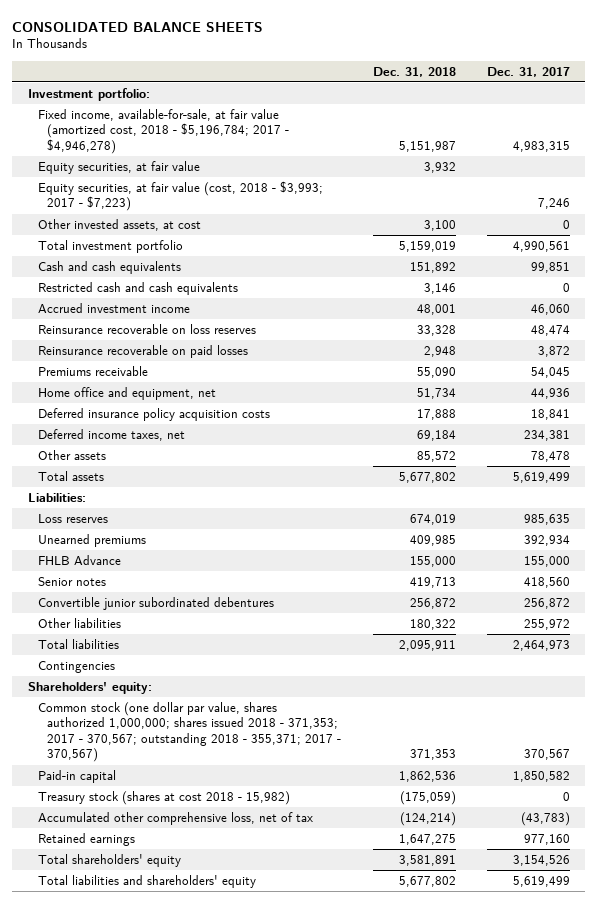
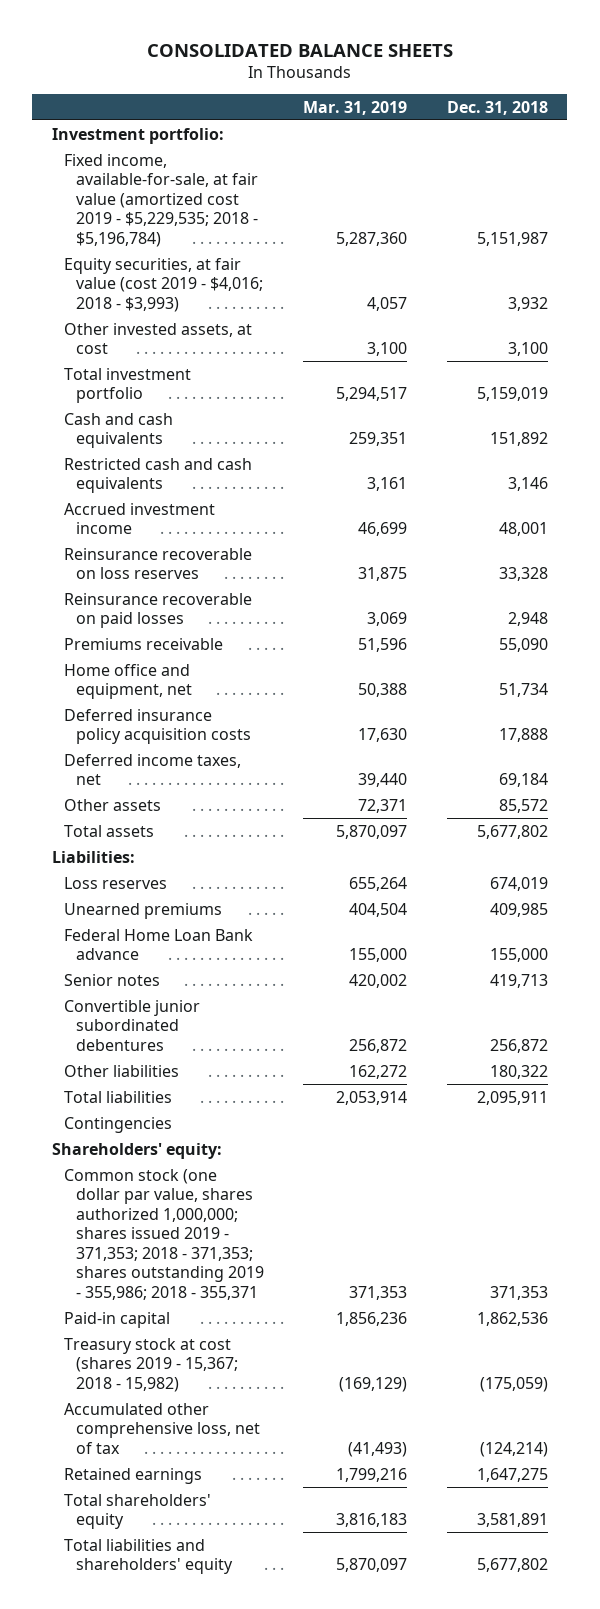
- | Dec. 31, 2018 | Dec. 31, 2017
+ | Mar. 31, 2019 | Dec. 31, 2018
- Fixed income, available-for-sale, at fair value (amortized cost, 2018 - $5,196,784; 2017 - $4,946,278) | 5,151,987 | 4,983,315
- Equity securities, at fair value | 3,932 |
- Equity securities, at fair value (cost, 2018 - $3,993; 2017 - $7,223) | | 7,246
+ Fixed income, available-for-sale, at fair value (amortized cost 2019 - $5,229,535; 2018 - $5,196,784) | 5,287,360 | 5,151,987
+ Equity securities, at fair value (cost 2019 - $4,016; 2018 - $3,993) | 4,057 | 3,932
- FHLB Advance | 155,000 | 155,000
+ Federal Home Loan Bank advance | 155,000 | 155,000
- Common stock (one dollar par value, shares authorized 1,000,000; shares issued 2018 - 371,353; 2017 - 370,567; outstanding 2018 - 355,371; 2017 - 370,567) | 371,353 | 370,567
+ Common stock (one dollar par value, shares authorized 1,000,000; shares issued 2019 - 371,353; 2018 - 371,353; shares outstanding 2019 - 355,986; 2018 - 355,371 | 371,353 | 371,353
- Treasury stock (shares at cost 2018 - 15,982) | (175,059) | 0
+ Treasury stock at cost (shares 2019 - 15,367; 2018 - 15,982) | (169,129) | (175,059)

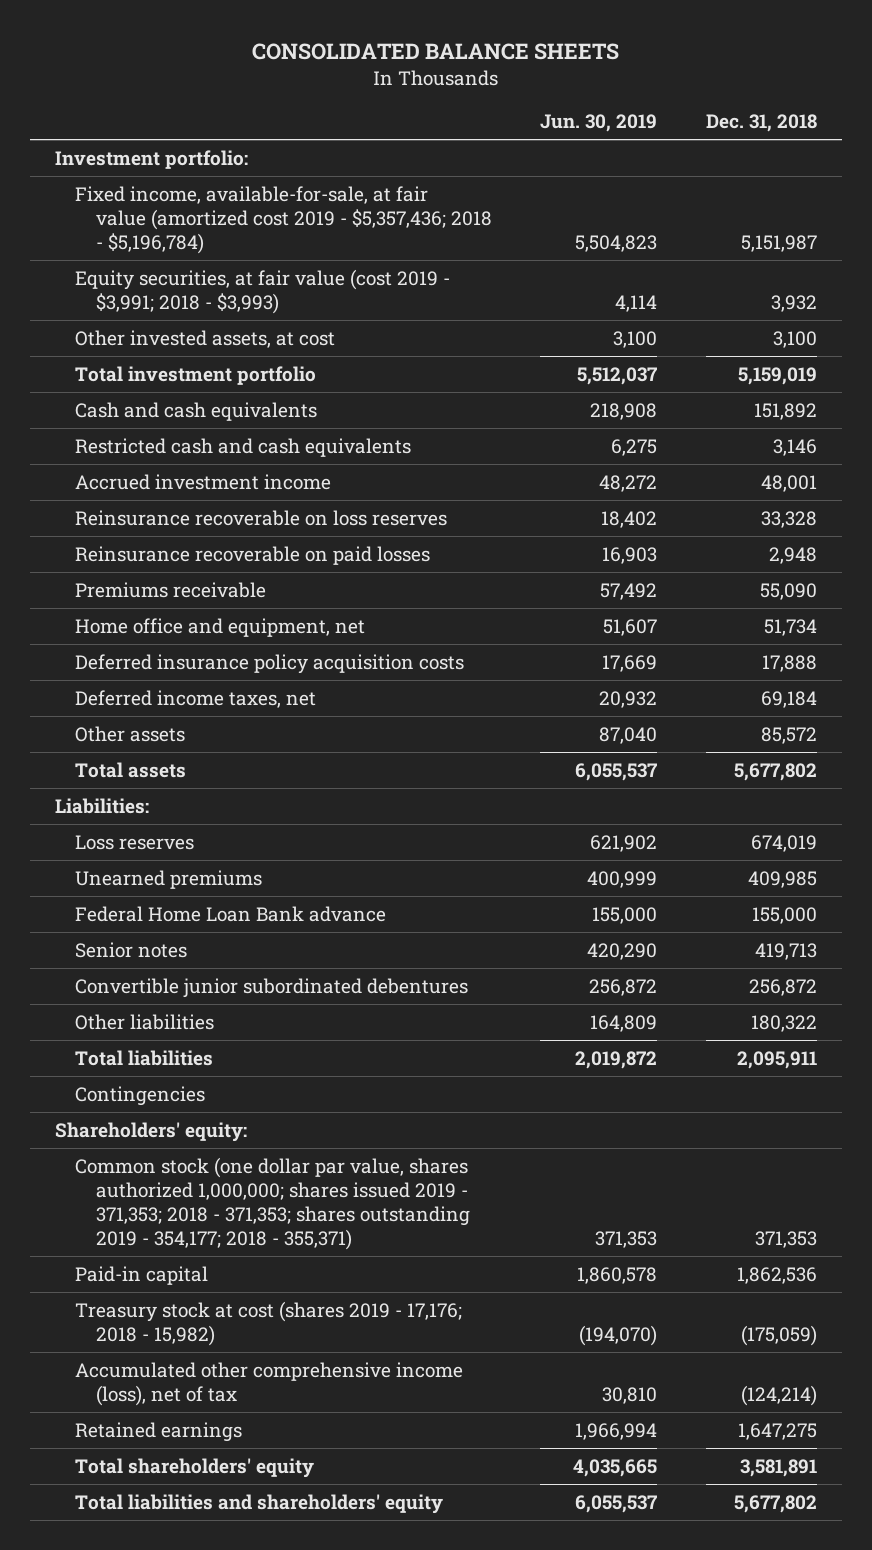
- | Mar. 31, 2019 | Dec. 31, 2018
+ | Jun. 30, 2019 | Dec. 31, 2018
- Fixed income, available-for-sale, at fair value (amortized cost 2019 - $5,229,535; 2018 - $5,196,784) | 5,287,360 | 5,151,987
- Equity securities, at fair value (cost 2019 - $4,016; 2018 - $3,993) | 4,057 | 3,932
+ Fixed income, available-for-sale, at fair value (amortized cost 2019 - $5,357,436; 2018 - $5,196,784) | 5,504,823 | 5,151,987
+ Equity securities, at fair value (cost 2019 - $3,991; 2018 - $3,993) | 4,114 | 3,932
- Common stock (one dollar par value, shares authorized 1,000,000; shares issued 2019 - 371,353; 2018 - 371,353; shares outstanding 2019 - 355,986; 2018 - 355,371 | 371,353 | 371,353
+ Common stock (one dollar par value, shares authorized 1,000,000; shares issued 2019 - 371,353; 2018 - 371,353; shares outstanding 2019 - 354,177; 2018 - 355,371) | 371,353 | 371,353
- Treasury stock at cost (shares 2019 - 15,367; 2018 - 15,982) | (169,129) | (175,059)
- Accumulated other comprehensive loss, net of tax | (41,493) | (124,214)
+ Treasury stock at cost (shares 2019 - 17,176; 2018 - 15,982) | (194,070) | (175,059)
+ Accumulated other comprehensive income (loss), net of tax | 30,810 | (124,214)

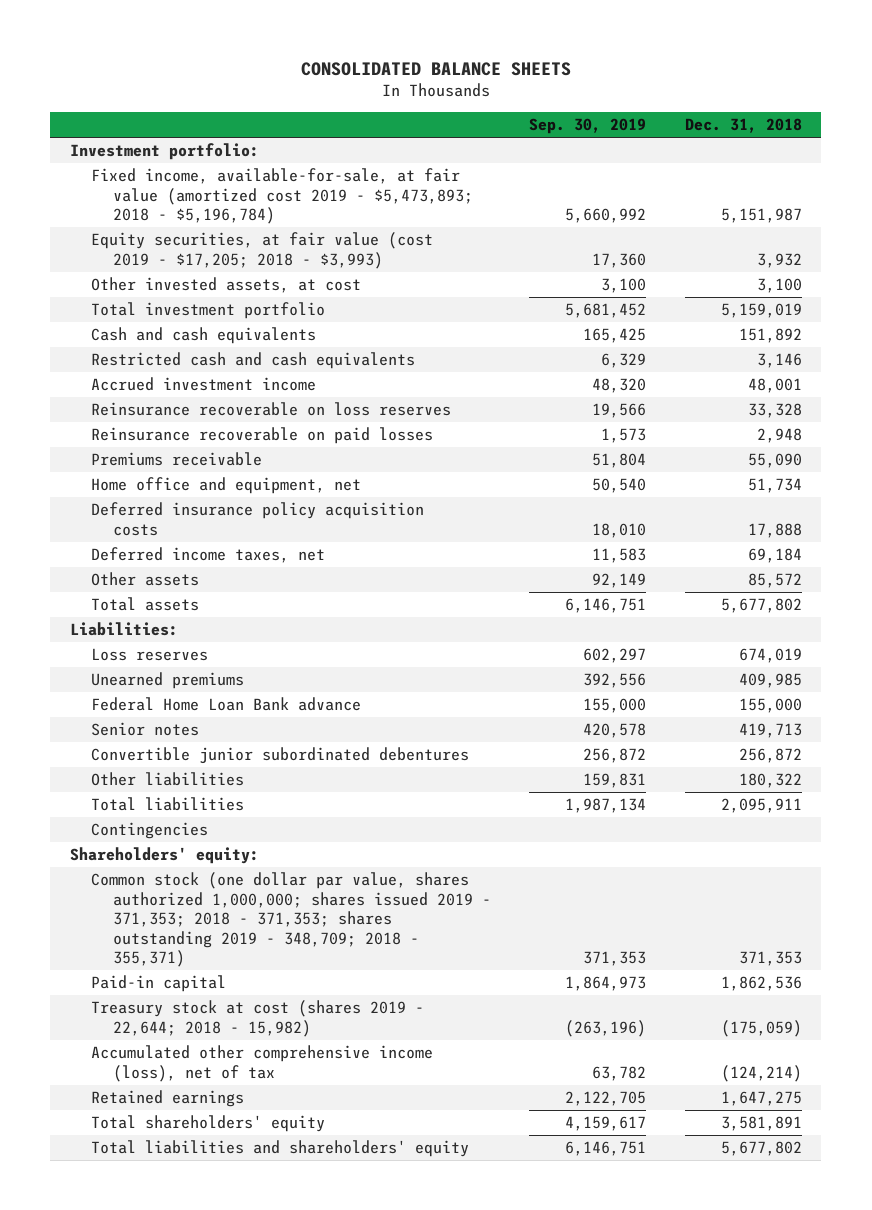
- | Jun. 30, 2019 | Dec. 31, 2018
+ | Sep. 30, 2019 | Dec. 31, 2018
- Fixed income, available-for-sale, at fair value (amortized cost 2019 - $5,357,436; 2018 - $5,196,784) | 5,504,823 | 5,151,987
- Equity securities, at fair value (cost 2019 - $3,991; 2018 - $3,993) | 4,114 | 3,932
+ Fixed income, available-for-sale, at fair value (amortized cost 2019 - $5,473,893; 2018 - $5,196,784) | 5,660,992 | 5,151,987
+ Equity securities, at fair value (cost 2019 - $17,205; 2018 - $3,993) | 17,360 | 3,932
- Common stock (one dollar par value, shares authorized 1,000,000; shares issued 2019 - 371,353; 2018 - 371,353; shares outstanding 2019 - 354,177; 2018 - 355,371) | 371,353 | 371,353
+ Common stock (one dollar par value, shares authorized 1,000,000; shares issued 2019 - 371,353; 2018 - 371,353; shares outstanding 2019 - 348,709; 2018 - 355,371) | 371,353 | 371,353
- Treasury stock at cost (shares 2019 - 17,176; 2018 - 15,982) | (194,070) | (175,059)
+ Treasury stock at cost (shares 2019 - 22,644; 2018 - 15,982) | (263,196) | (175,059)

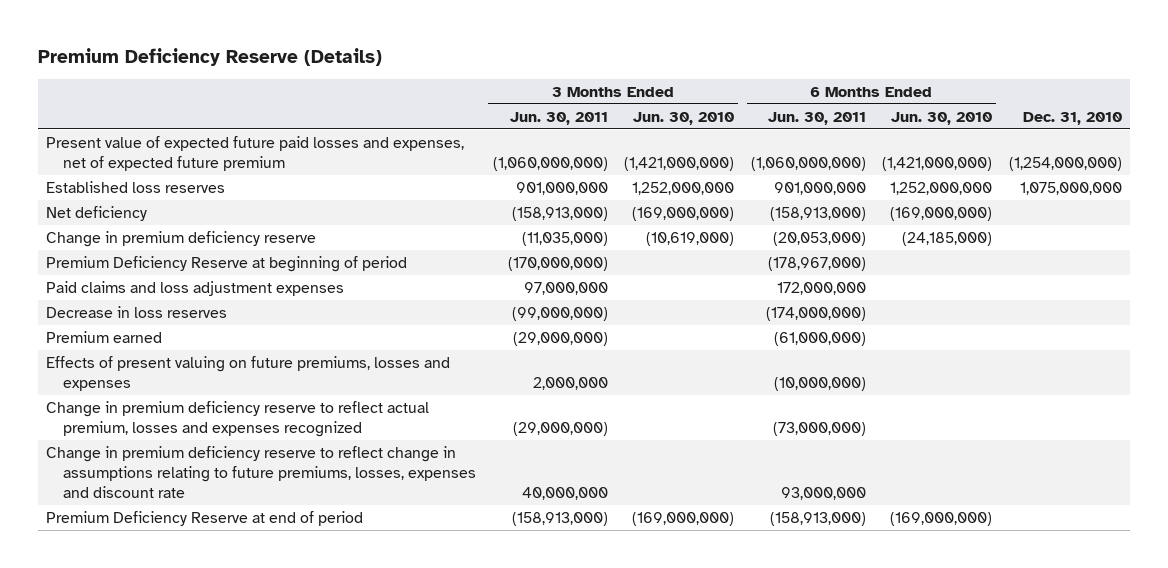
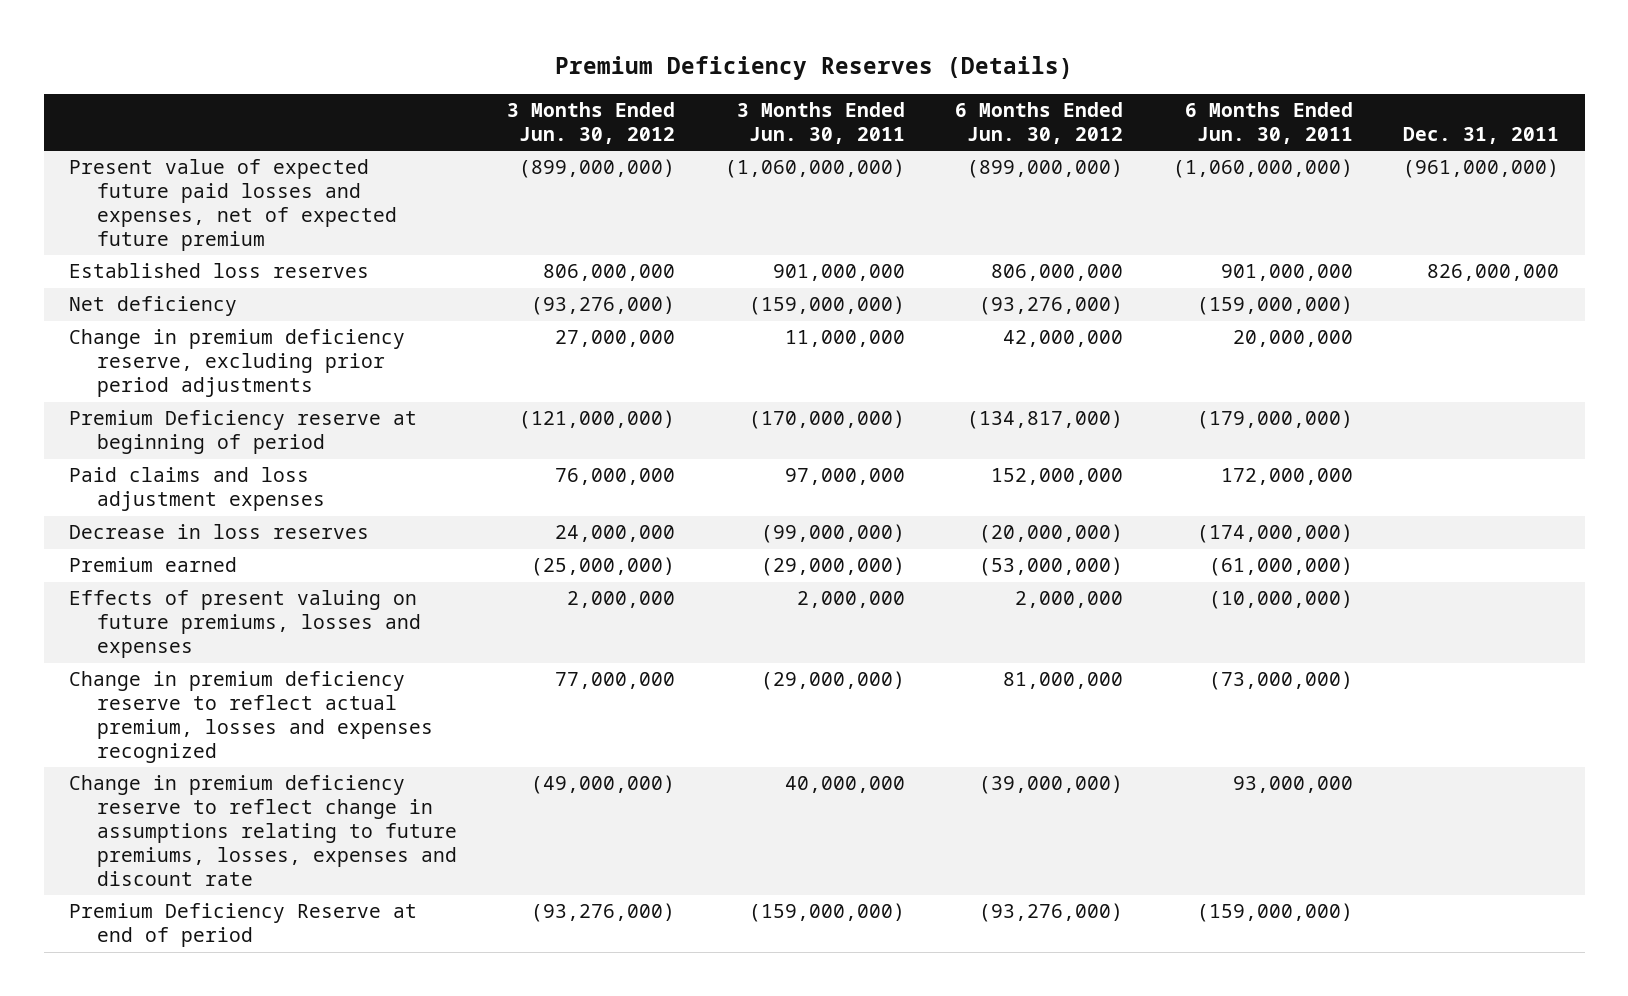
- Premium Deficiency Reserve (Details)
+ Premium Deficiency Reserves (Details)
- | 3 Months Ended Jun. 30, 2011 | 3 Months Ended Jun. 30, 2010 | 6 Months Ended Jun. 30, 2011 | 6 Months Ended Jun. 30, 2010 | Dec. 31, 2010
+ | 3 Months Ended Jun. 30, 2012 | 3 Months Ended Jun. 30, 2011 | 6 Months Ended Jun. 30, 2012 | 6 Months Ended Jun. 30, 2011 | Dec. 31, 2011
- Net deficiency | (158,913,000) | (169,000,000) | (158,913,000) | (169,000,000) |
- Change in premium deficiency reserve | (11,035,000) | (10,619,000) | (20,053,000) | (24,185,000) |
- Premium Deficiency Reserve at beginning of period | (170,000,000) | | (178,967,000) | |
+ Net deficiency | (93,276,000) | (159,000,000) | (93,276,000) | (159,000,000) |
+ Change in premium deficiency reserve, excluding prior period adjustments | 27,000,000 | 11,000,000 | 42,000,000 | 20,000,000 |
+ Premium Deficiency reserve at beginning of period | (121,000,000) | (170,000,000) | (134,817,000) | (179,000,000) |
- Premium Deficiency Reserve at end of period | (158,913,000) | (169,000,000) | (158,913,000) | (169,000,000) |
+ Premium Deficiency Reserve at end of period | (93,276,000) | (159,000,000) | (93,276,000) | (159,000,000) |

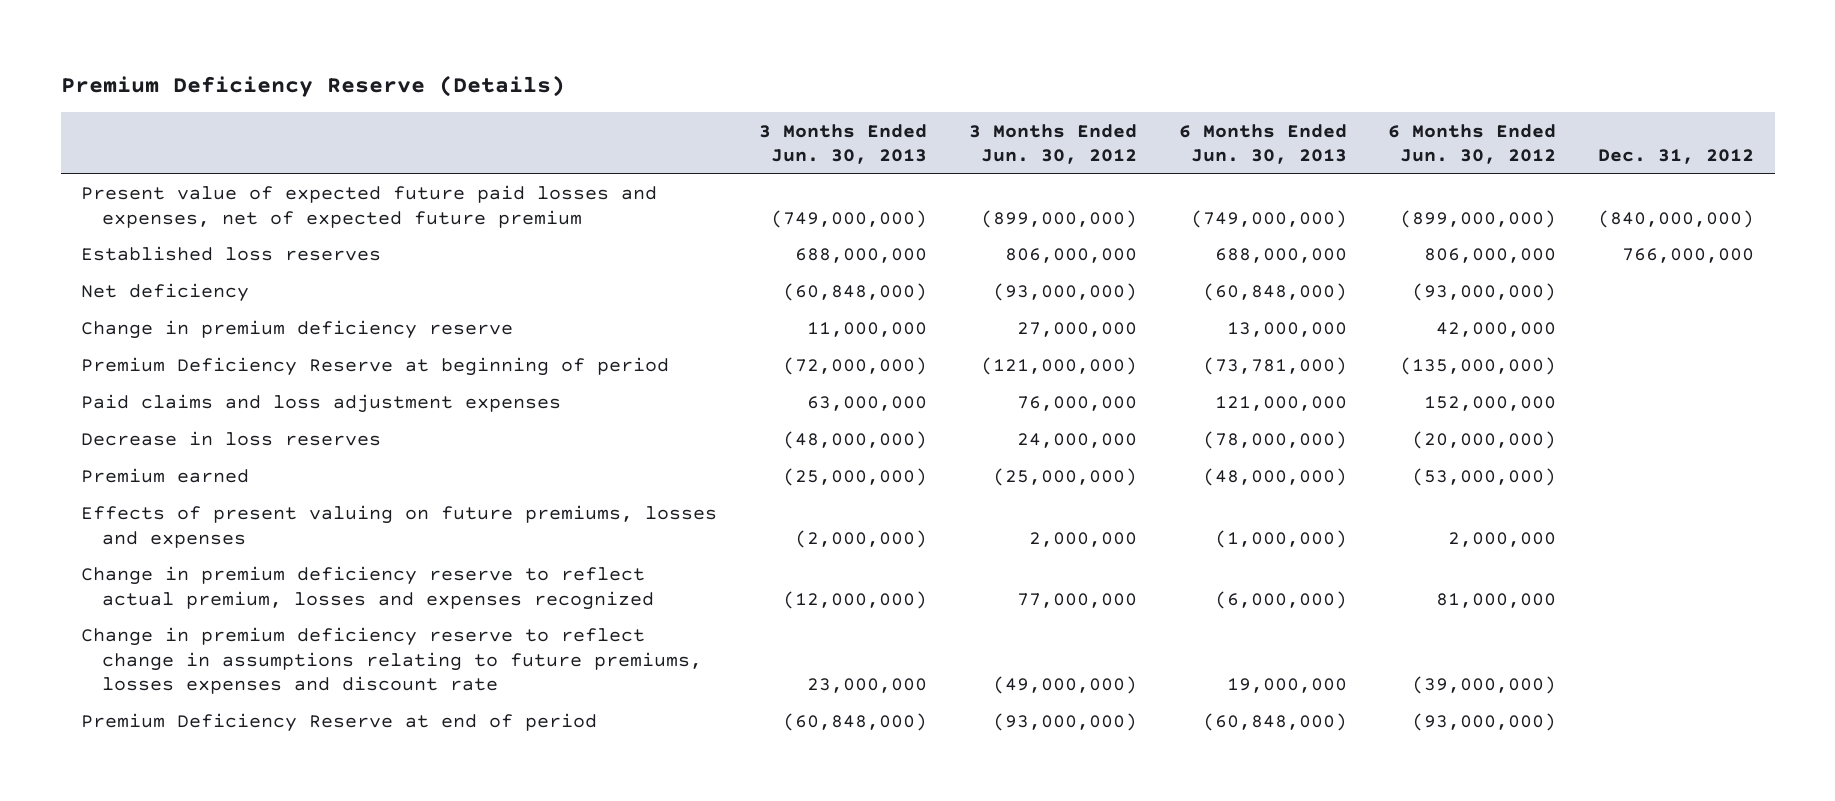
- Premium Deficiency Reserves (Details)
+ Premium Deficiency Reserve (Details)
- | 3 Months Ended Jun. 30, 2012 | 3 Months Ended Jun. 30, 2011 | 6 Months Ended Jun. 30, 2012 | 6 Months Ended Jun. 30, 2011 | Dec. 31, 2011
+ | 3 Months Ended Jun. 30, 2013 | 3 Months Ended Jun. 30, 2012 | 6 Months Ended Jun. 30, 2013 | 6 Months Ended Jun. 30, 2012 | Dec. 31, 2012
- Net deficiency | (93,276,000) | (159,000,000) | (93,276,000) | (159,000,000) |
- Change in premium deficiency reserve, excluding prior period adjustments | 27,000,000 | 11,000,000 | 42,000,000 | 20,000,000 |
- Premium Deficiency reserve at beginning of period | (121,000,000) | (170,000,000) | (134,817,000) | (179,000,000) |
+ Net deficiency | (60,848,000) | (93,000,000) | (60,848,000) | (93,000,000) |
+ Change in premium deficiency reserve | 11,000,000 | 27,000,000 | 13,000,000 | 42,000,000 |
+ Premium Deficiency Reserve at beginning of period | (72,000,000) | (121,000,000) | (73,781,000) | (135,000,000) |
- Change in premium deficiency reserve to reflect change in assumptions relating to future premiums, losses, expenses and discount rate | (49,000,000) | 40,000,000 | (39,000,000) | 93,000,000 |
- Premium Deficiency Reserve at end of period | (93,276,000) | (159,000,000) | (93,276,000) | (159,000,000) |
+ Change in premium deficiency reserve to reflect change in assumptions relating to future premiums, losses expenses and discount rate | 23,000,000 | (49,000,000) | 19,000,000 | (39,000,000) |
+ Premium Deficiency Reserve at end of period | (60,848,000) | (93,000,000) | (60,848,000) | (93,000,000) |

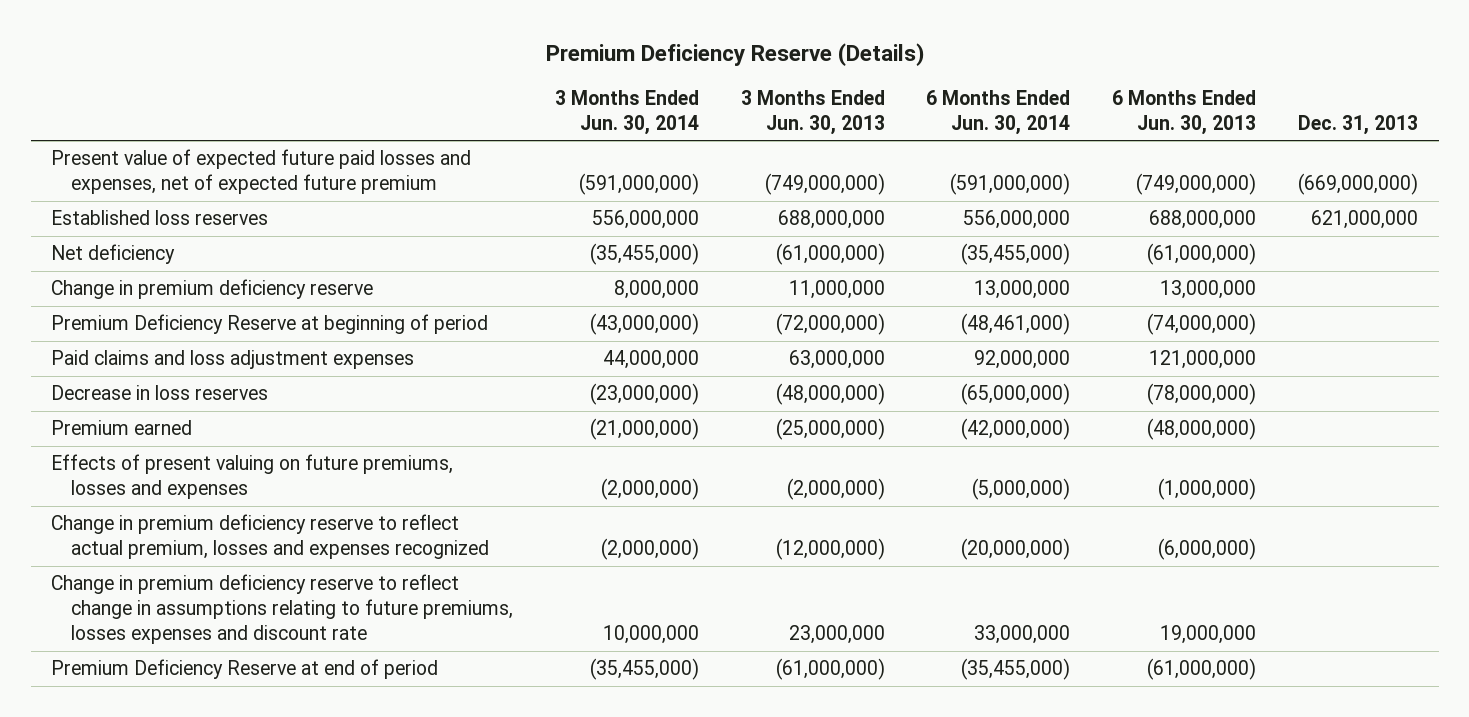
- | 3 Months Ended Jun. 30, 2013 | 3 Months Ended Jun. 30, 2012 | 6 Months Ended Jun. 30, 2013 | 6 Months Ended Jun. 30, 2012 | Dec. 31, 2012
+ | 3 Months Ended Jun. 30, 2014 | 3 Months Ended Jun. 30, 2013 | 6 Months Ended Jun. 30, 2014 | 6 Months Ended Jun. 30, 2013 | Dec. 31, 2013
- Net deficiency | (60,848,000) | (93,000,000) | (60,848,000) | (93,000,000) |
+ Net deficiency | (35,455,000) | (61,000,000) | (35,455,000) | (61,000,000) |
- Premium Deficiency Reserve at beginning of period | (72,000,000) | (121,000,000) | (73,781,000) | (135,000,000) |
+ Premium Deficiency Reserve at beginning of period | (43,000,000) | (72,000,000) | (48,461,000) | (74,000,000) |
- Premium Deficiency Reserve at end of period | (60,848,000) | (93,000,000) | (60,848,000) | (93,000,000) |
+ Premium Deficiency Reserve at end of period | (35,455,000) | (61,000,000) | (35,455,000) | (61,000,000) |

